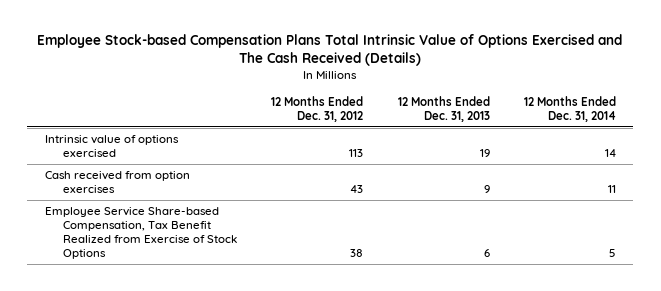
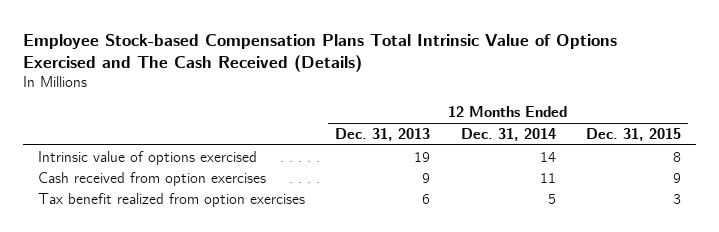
- | 12 Months Ended Dec. 31, 2012 | 12 Months Ended Dec. 31, 2013 | 12 Months Ended Dec. 31, 2014
+ | 12 Months Ended Dec. 31, 2013 | 12 Months Ended Dec. 31, 2014 | 12 Months Ended Dec. 31, 2015
- Employee Service Share-based Compensation, Tax Benefit Realized from Exercise of Stock Options | 38 | 6 | 5
+ Tax benefit realized from option exercises | 6 | 5 | 3

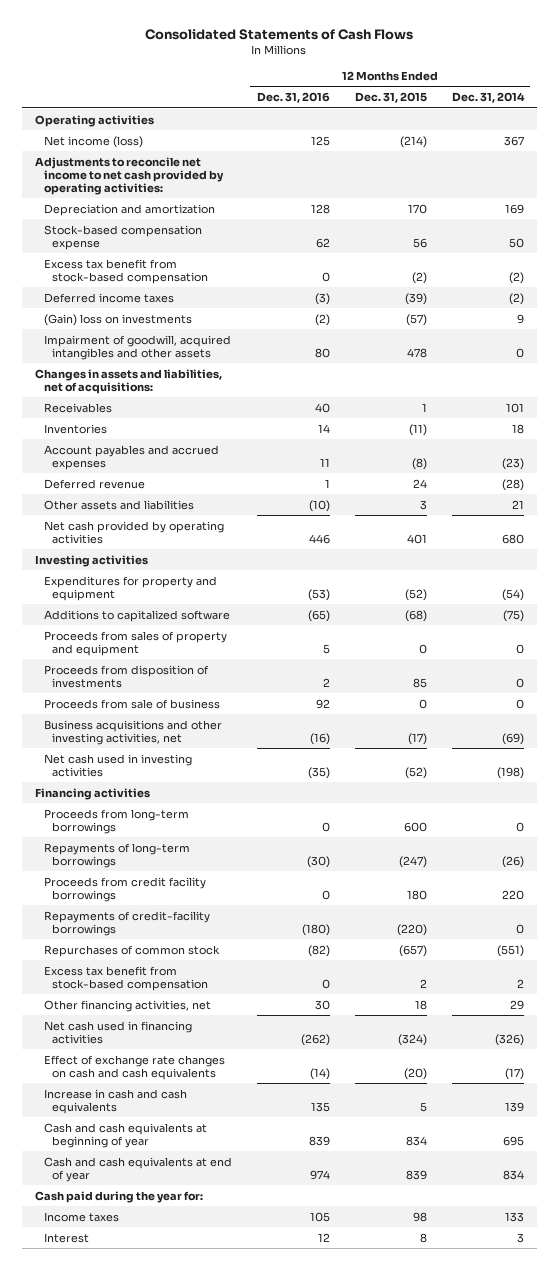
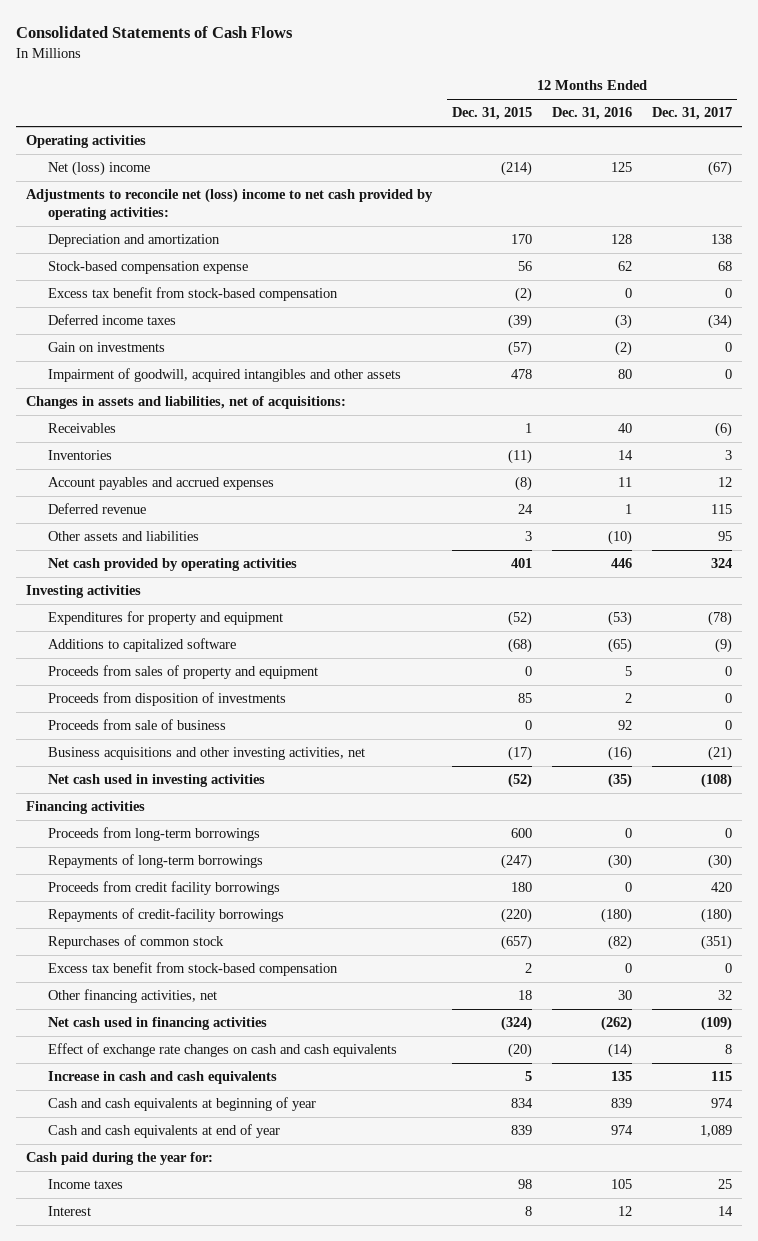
- | 12 Months Ended Dec. 31, 2016 | 12 Months Ended Dec. 31, 2015 | 12 Months Ended Dec. 31, 2014
+ | 12 Months Ended Dec. 31, 2015 | 12 Months Ended Dec. 31, 2016 | 12 Months Ended Dec. 31, 2017
- Net income (loss) | 125 | (214) | 367
- Adjustments to reconcile net income to net cash provided by operating activities:
+ Net (loss) income | (214) | 125 | (67)
+ Adjustments to reconcile net (loss) income to net cash provided by operating activities:
- (Gain) loss on investments | (2) | (57) | 9
+ Gain on investments | (57) | (2) | 0

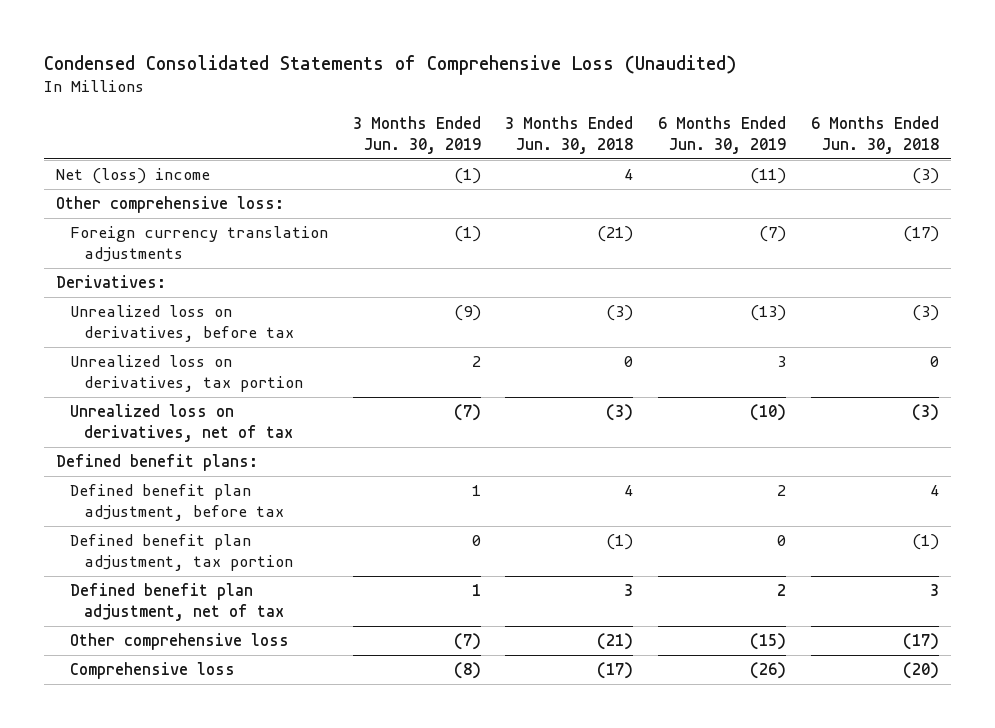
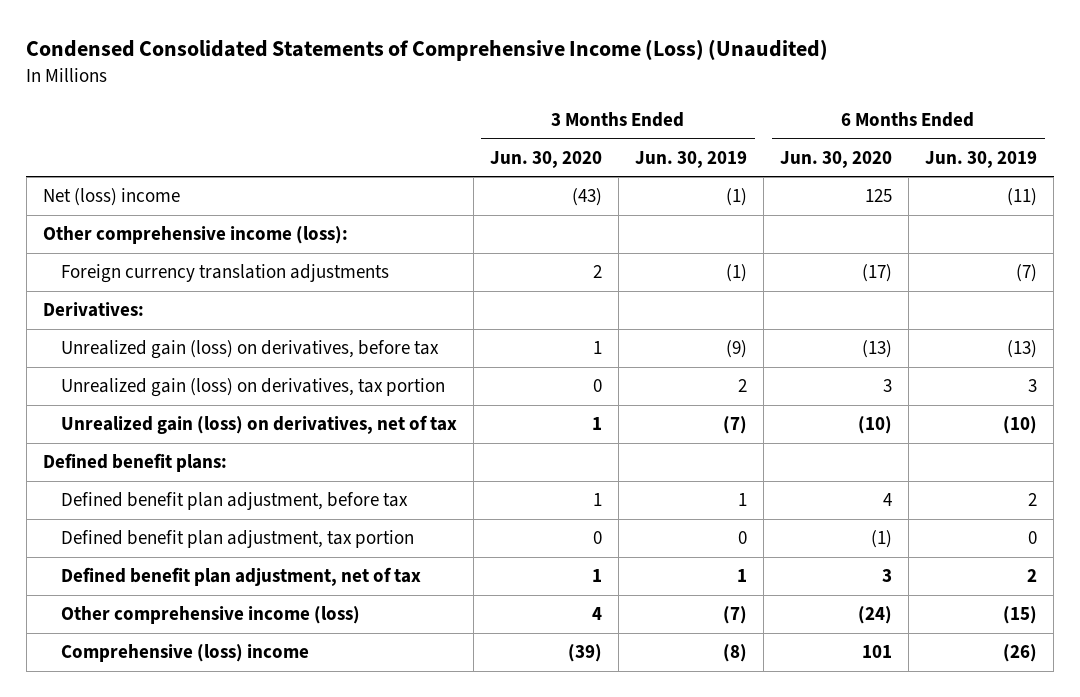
- Condensed Consolidated Statements of Comprehensive Loss (Unaudited)
+ Condensed Consolidated Statements of Comprehensive Income (Loss) (Unaudited)
- | 3 Months Ended Jun. 30, 2019 | 3 Months Ended Jun. 30, 2018 | 6 Months Ended Jun. 30, 2019 | 6 Months Ended Jun. 30, 2018
+ | 3 Months Ended Jun. 30, 2020 | 3 Months Ended Jun. 30, 2019 | 6 Months Ended Jun. 30, 2020 | 6 Months Ended Jun. 30, 2019
- Other comprehensive loss:
+ Other comprehensive income (loss):
- Unrealized loss on derivatives, before tax | (9) | (3) | (13) | (3)
- Unrealized loss on derivatives, tax portion | 2 | 0 | 3 | 0
- Unrealized loss on derivatives, net of tax | (7) | (3) | (10) | (3)
+ Unrealized gain (loss) on derivatives, before tax | 1 | (9) | (13) | (13)
+ Unrealized gain (loss) on derivatives, tax portion | 0 | 2 | 3 | 3
+ Unrealized gain (loss) on derivatives, net of tax | 1 | (7) | (10) | (10)
- Other comprehensive loss | (7) | (21) | (15) | (17)
- Comprehensive loss | (8) | (17) | (26) | (20)
+ Other comprehensive income (loss) | 4 | (7) | (24) | (15)
+ Comprehensive (loss) income | (39) | (8) | 101 | (26)

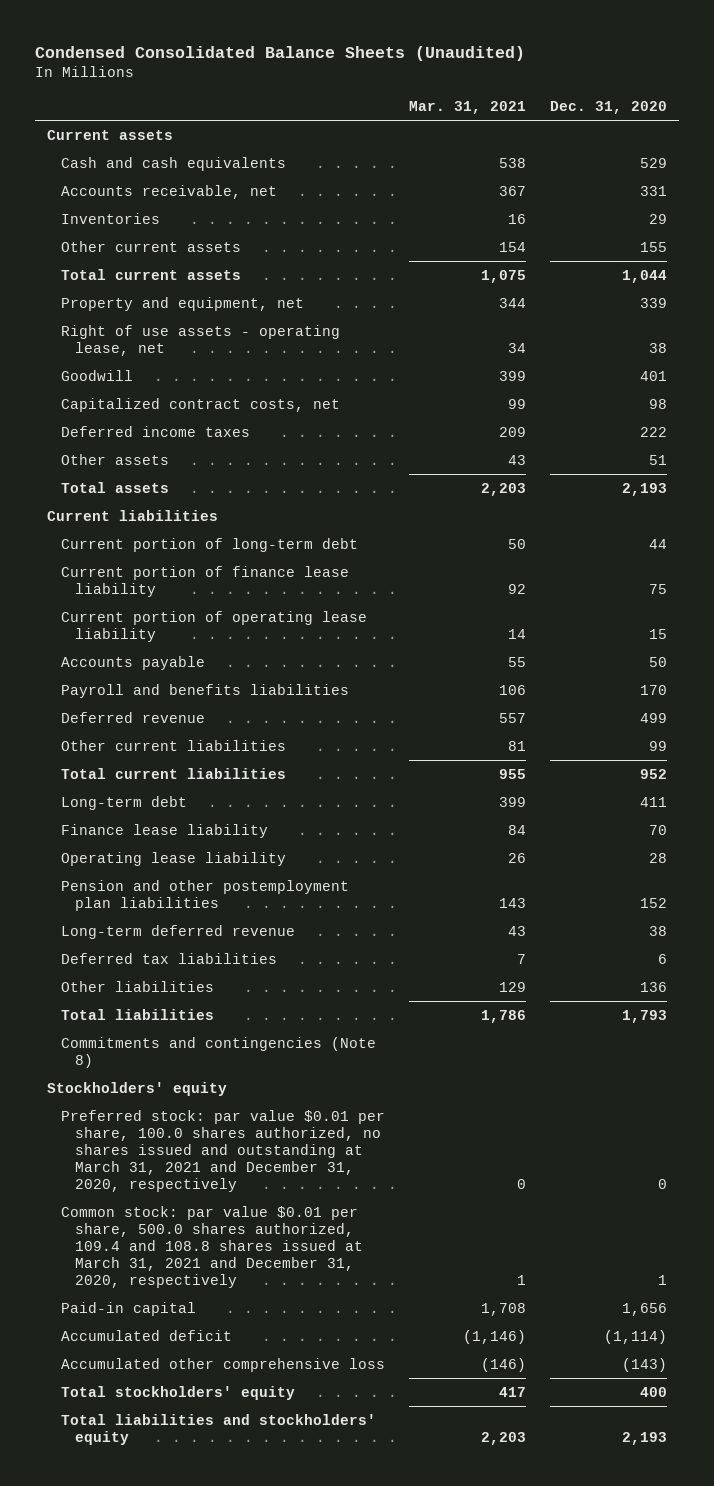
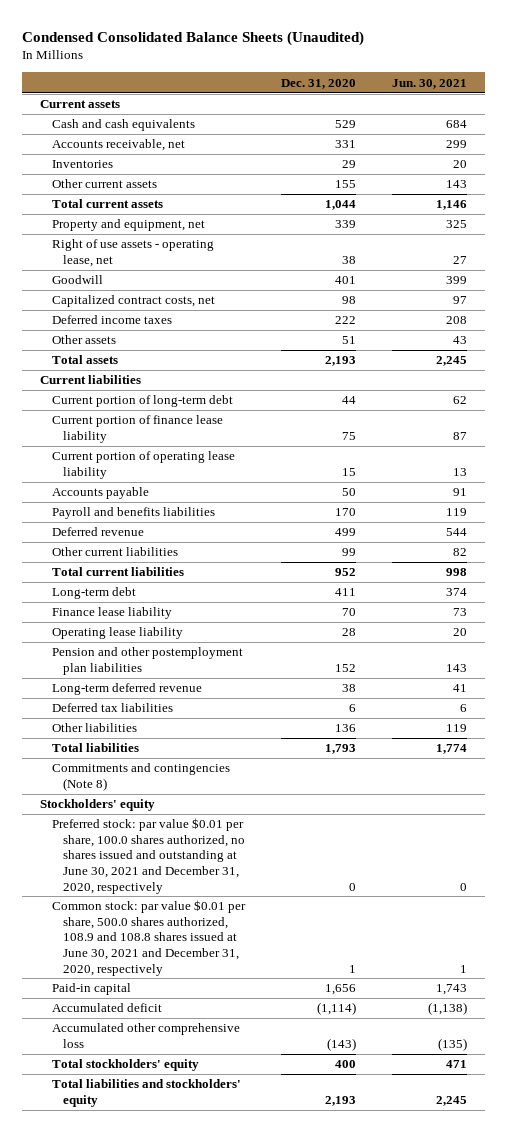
- | Mar. 31, 2021 | Dec. 31, 2020
+ | Dec. 31, 2020 | Jun. 30, 2021
- Preferred stock: par value $0.01 per share, 100.0 shares authorized, no shares issued and outstanding at March 31, 2021 and December 31, 2020, respectively | 0 | 0
- Common stock: par value $0.01 per share, 500.0 shares authorized, 109.4 and 108.8 shares issued at March 31, 2021 and December 31, 2020, respectively | 1 | 1
+ Preferred stock: par value $0.01 per share, 100.0 shares authorized, no shares issued and outstanding at June 30, 2021 and December 31, 2020, respectively | 0 | 0
+ Common stock: par value $0.01 per share, 500.0 shares authorized, 108.9 and 108.8 shares issued at June 30, 2021 and December 31, 2020, respectively | 1 | 1

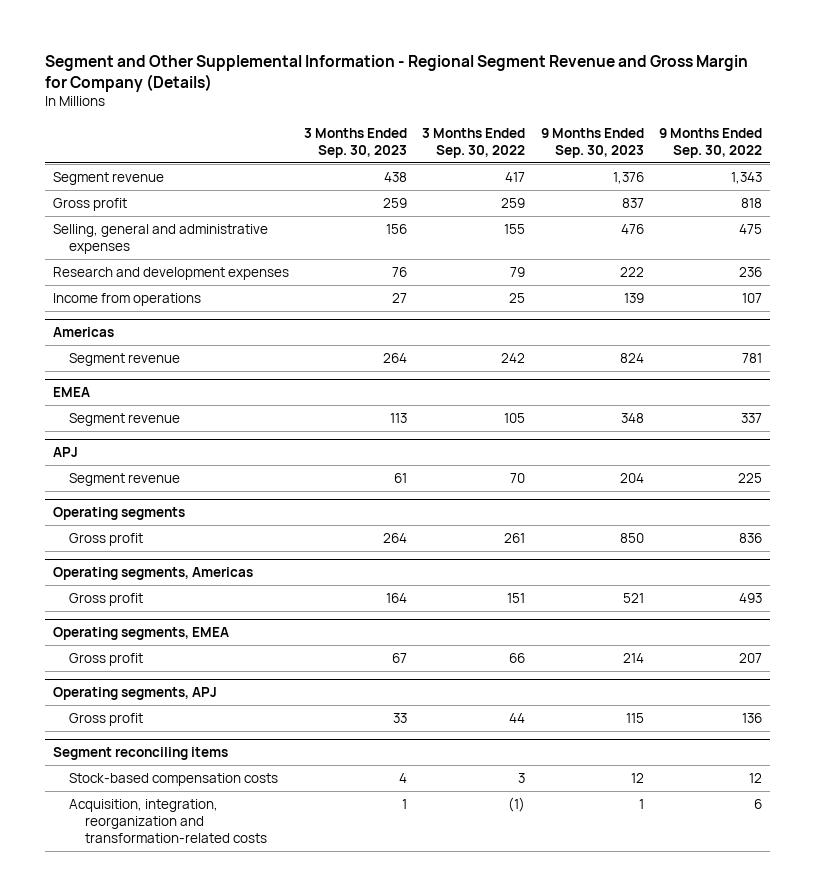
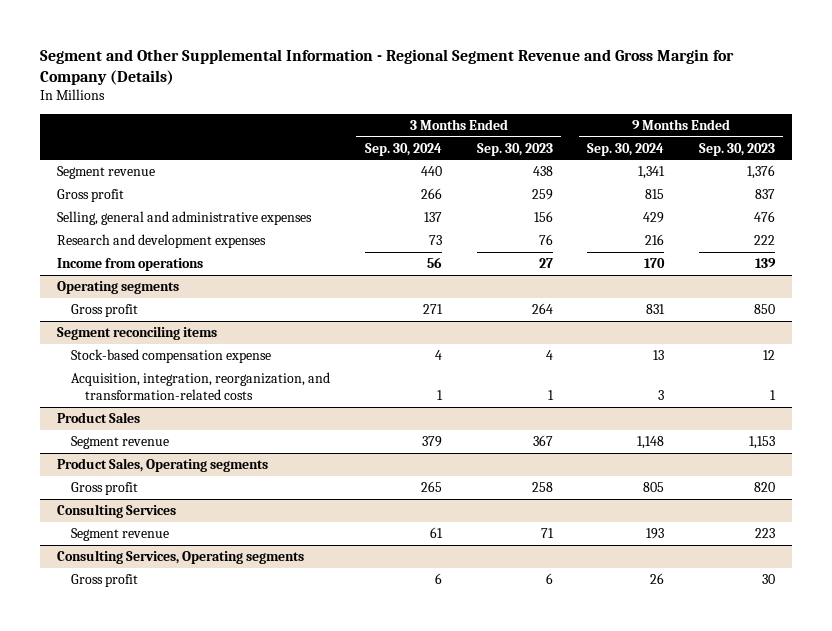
- | 3 Months Ended Sep. 30, 2023 | 3 Months Ended Sep. 30, 2022 | 9 Months Ended Sep. 30, 2023 | 9 Months Ended Sep. 30, 2022
+ | 3 Months Ended Sep. 30, 2024 | 3 Months Ended Sep. 30, 2023 | 9 Months Ended Sep. 30, 2024 | 9 Months Ended Sep. 30, 2023
- Americas
- Segment revenue | 264 | 242 | 824 | 781
- EMEA
- Segment revenue | 113 | 105 | 348 | 337
- APJ
- Segment revenue | 61 | 70 | 204 | 225
- Operating segments, Americas
- Gross profit | 164 | 151 | 521 | 493
- Operating segments, EMEA
- Gross profit | 67 | 66 | 214 | 207
- Operating segments, APJ
- Gross profit | 33 | 44 | 115 | 136
@ Segment reconciling items
- Stock-based compensation costs | 4 | 3 | 12 | 12
- Acquisition, integration, reorganization and transformation-related costs | 1 | (1) | 1 | 6
+ Stock-based compensation expense | 4 | 4 | 13 | 12
+ Acquisition, integration, reorganization, and transformation-related costs | 1 | 1 | 3 | 1
+ Product Sales
+ Segment revenue | 379 | 367 | 1,148 | 1,153
+ Product Sales, Operating segments
+ Gross profit | 265 | 258 | 805 | 820
+ Consulting Services
+ Segment revenue | 61 | 71 | 193 | 223
+ Consulting Services, Operating segments
+ Gross profit | 6 | 6 | 26 | 30

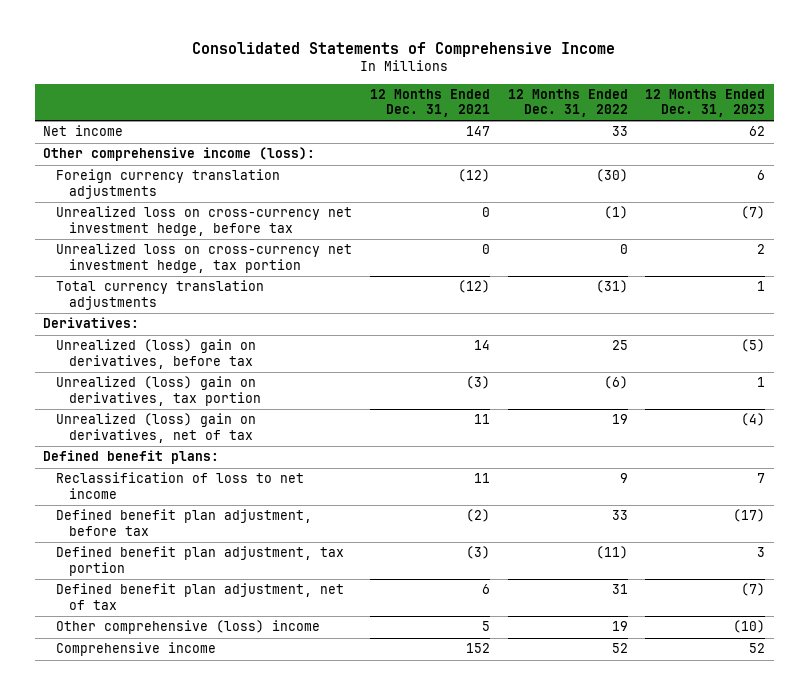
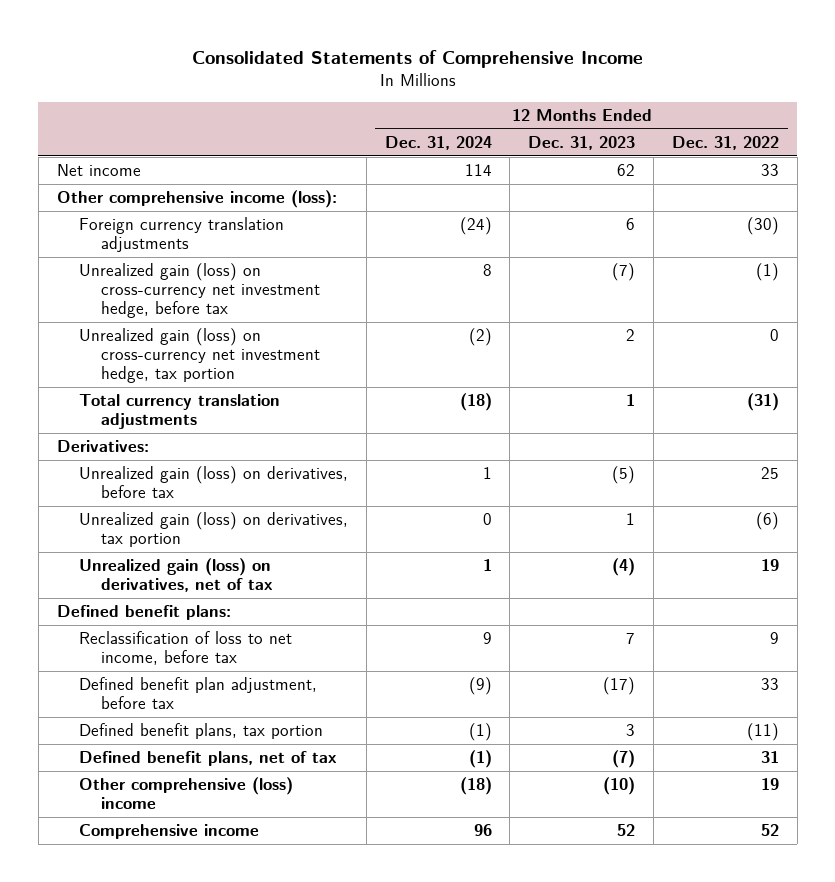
- | 12 Months Ended Dec. 31, 2021 | 12 Months Ended Dec. 31, 2022 | 12 Months Ended Dec. 31, 2023
+ | 12 Months Ended Dec. 31, 2024 | 12 Months Ended Dec. 31, 2023 | 12 Months Ended Dec. 31, 2022
- Unrealized loss on cross-currency net investment hedge, before tax | 0 | (1) | (7)
- Unrealized loss on cross-currency net investment hedge, tax portion | 0 | 0 | 2
+ Unrealized gain (loss) on cross-currency net investment hedge, before tax | 8 | (7) | (1)
+ Unrealized gain (loss) on cross-currency net investment hedge, tax portion | (2) | 2 | 0
- Unrealized (loss) gain on derivatives, before tax | 14 | 25 | (5)
- Unrealized (loss) gain on derivatives, tax portion | (3) | (6) | 1
- Unrealized (loss) gain on derivatives, net of tax | 11 | 19 | (4)
+ Unrealized gain (loss) on derivatives, before tax | 1 | (5) | 25
+ Unrealized gain (loss) on derivatives, tax portion | 0 | 1 | (6)
+ Unrealized gain (loss) on derivatives, net of tax | 1 | (4) | 19
- Reclassification of loss to net income | 11 | 9 | 7
+ Reclassification of loss to net income, before tax | 9 | 7 | 9
- Defined benefit plan adjustment, tax portion | (3) | (11) | 3
- Defined benefit plan adjustment, net of tax | 6 | 31 | (7)
+ Defined benefit plans, tax portion | (1) | 3 | (11)
+ Defined benefit plans, net of tax | (1) | (7) | 31

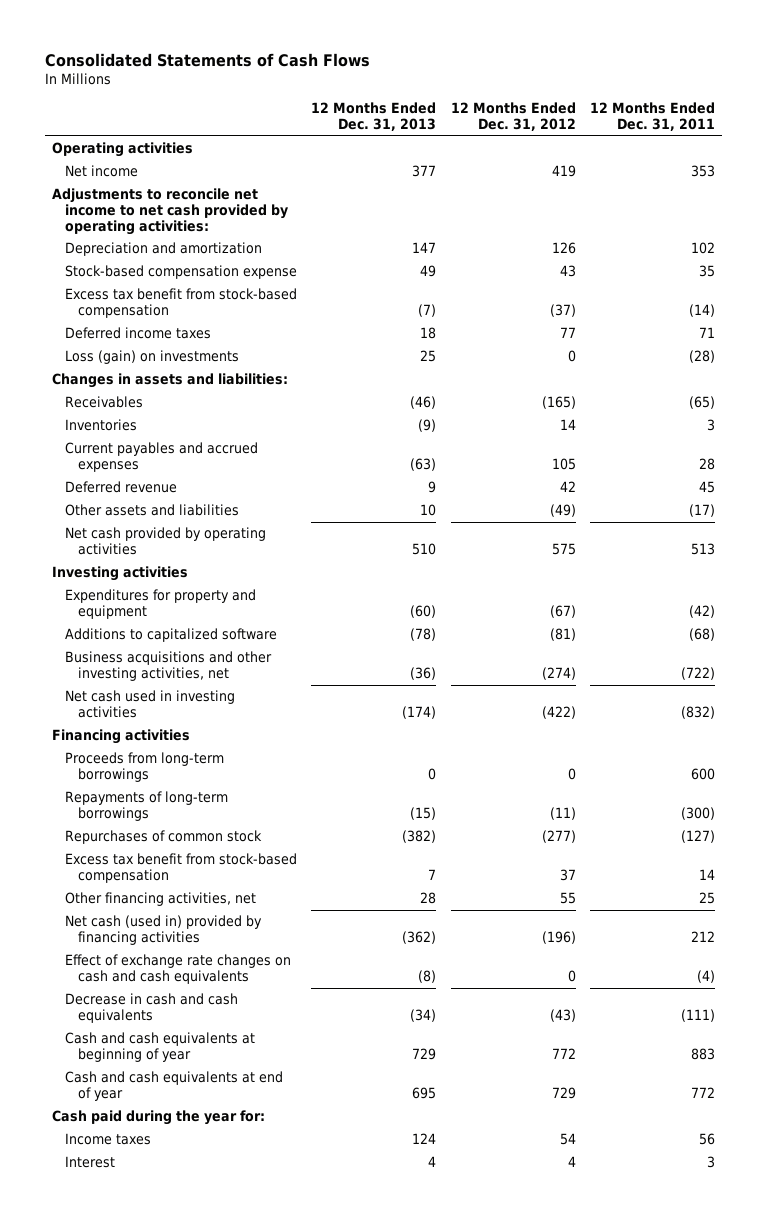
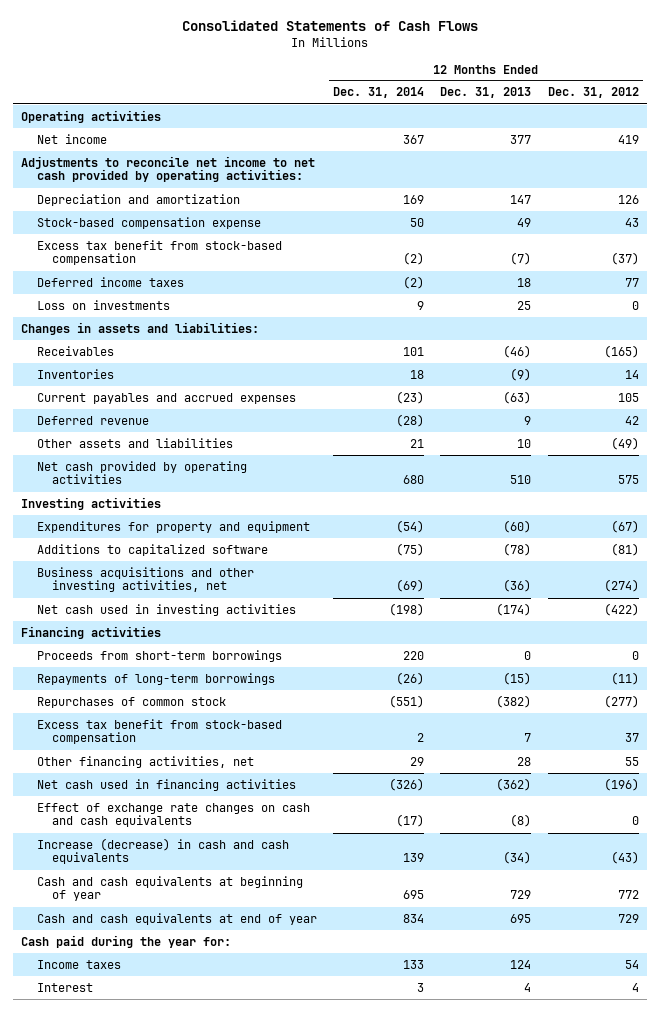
- | 12 Months Ended Dec. 31, 2013 | 12 Months Ended Dec. 31, 2012 | 12 Months Ended Dec. 31, 2011
+ | 12 Months Ended Dec. 31, 2014 | 12 Months Ended Dec. 31, 2013 | 12 Months Ended Dec. 31, 2012
- Loss (gain) on investments | 25 | 0 | (28)
+ Loss on investments | 9 | 25 | 0
- Proceeds from long-term borrowings | 0 | 0 | 600
+ Proceeds from short-term borrowings | 220 | 0 | 0
- Net cash (used in) provided by financing activities | (362) | (196) | 212
+ Net cash used in financing activities | (326) | (362) | (196)
- Decrease in cash and cash equivalents | (34) | (43) | (111)
+ Increase (decrease) in cash and cash equivalents | 139 | (34) | (43)

